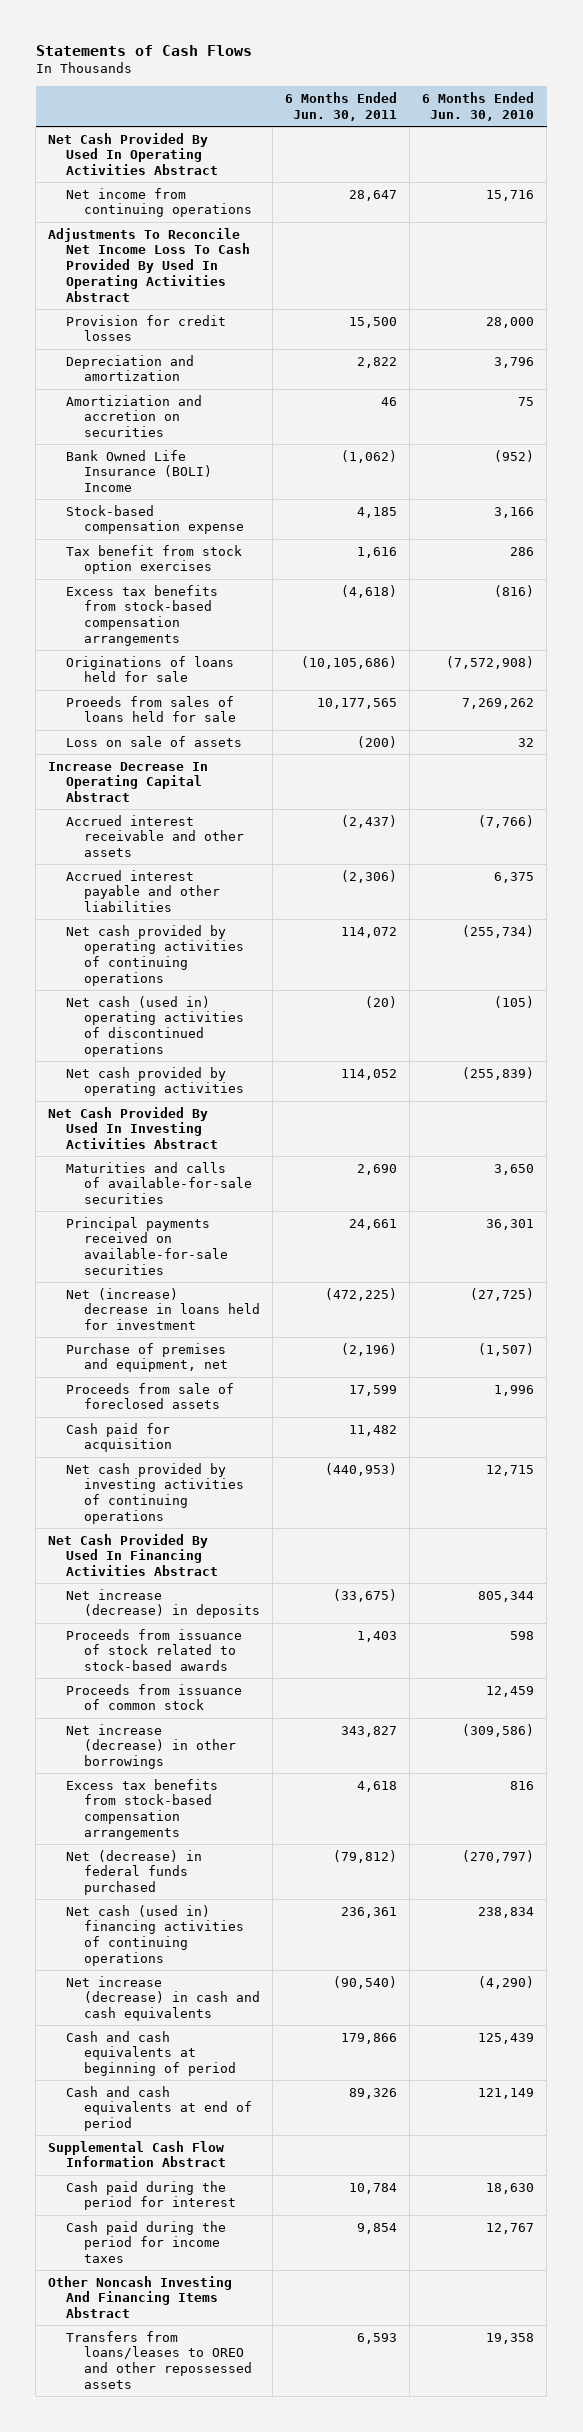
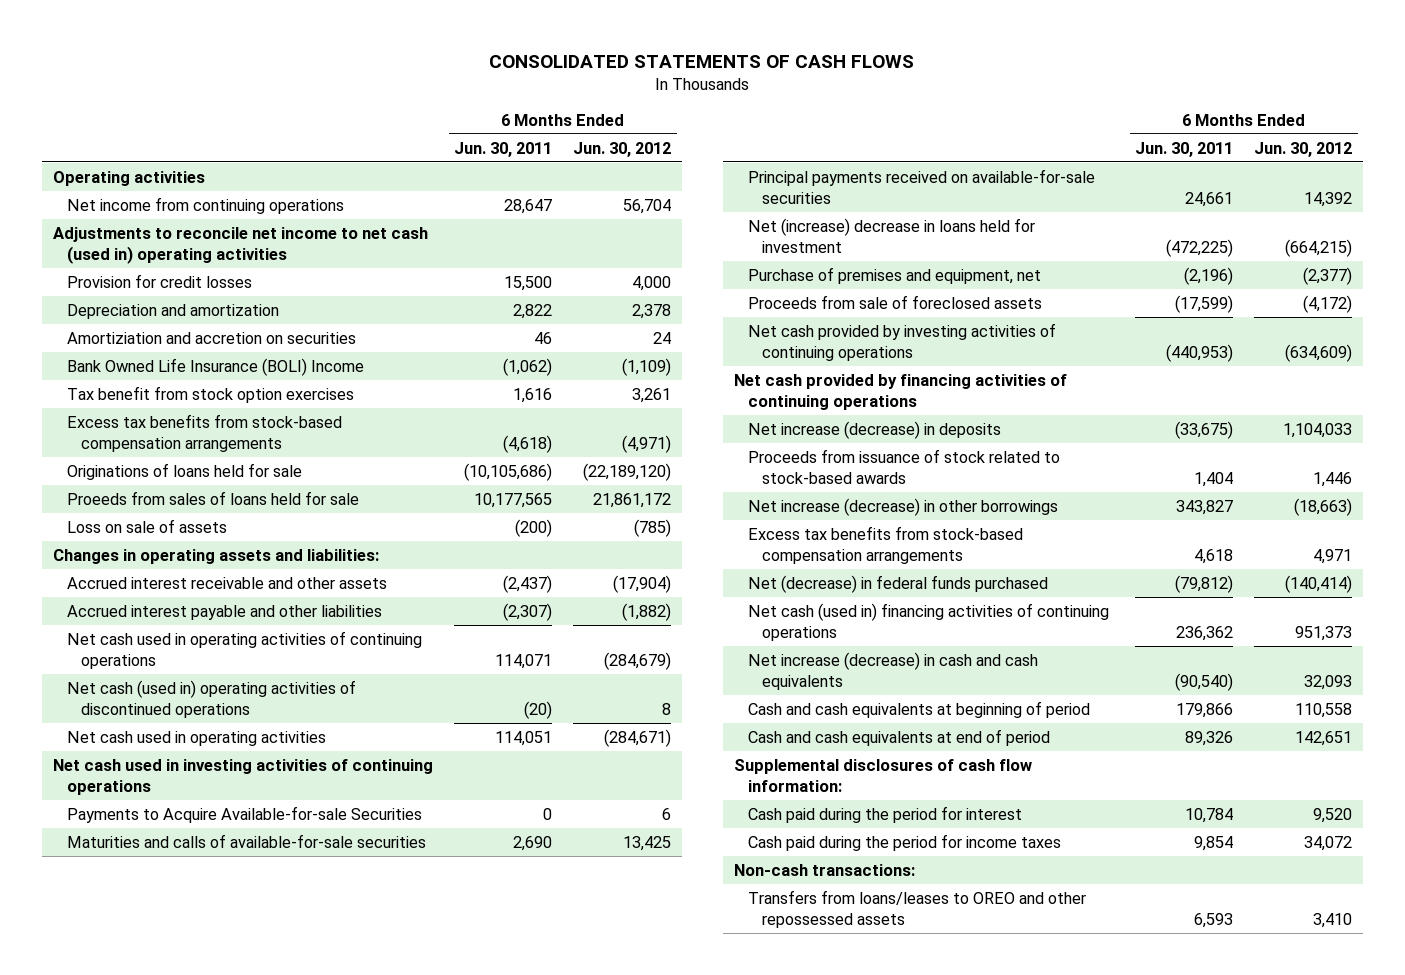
- Statements of Cash Flows
+ CONSOLIDATED STATEMENTS OF CASH FLOWS
- | 6 Months Ended Jun. 30, 2011 | 6 Months Ended Jun. 30, 2010
+ | 6 Months Ended Jun. 30, 2011 | 6 Months Ended Jun. 30, 2012
- Net Cash Provided By Used In Operating Activities Abstract
+ Operating activities
- Adjustments To Reconcile Net Income Loss To Cash Provided By Used In Operating Activities Abstract
+ Adjustments to reconcile net income to net cash (used in) operating activities
- Stock-based compensation expense | 4,185 | 3,166
- Increase Decrease In Operating Capital Abstract
+ Changes in operating assets and liabilities:
- Accrued interest payable and other liabilities | (2,306) | 6,375
- Net cash provided by operating activities of continuing operations | 114,072 | (255,734)
+ Accrued interest payable and other liabilities | (2,307) | (1,882)
+ Net cash used in operating activities of continuing operations | 114,071 | (284,679)
- Net cash provided by operating activities | 114,052 | (255,839)
- Net Cash Provided By Used In Investing Activities Abstract
+ Net cash used in operating activities | 114,051 | (284,671)
+ Net cash used in investing activities of continuing operations
+ Payments to Acquire Available-for-sale Securities | 0 | 6
- Proceeds from sale of foreclosed assets | 17,599 | 1,996
- Cash paid for acquisition | 11,482 |
+ Proceeds from sale of foreclosed assets | (17,599) | (4,172)
- Net Cash Provided By Used In Financing Activities Abstract
+ Net cash provided by financing activities of continuing operations
- Proceeds from issuance of stock related to stock-based awards | 1,403 | 598
- Proceeds from issuance of common stock | | 12,459
+ Proceeds from issuance of stock related to stock-based awards | 1,404 | 1,446
- Net cash (used in) financing activities of continuing operations | 236,361 | 238,834
+ Net cash (used in) financing activities of continuing operations | 236,362 | 951,373
- Supplemental Cash Flow Information Abstract
+ Supplemental disclosures of cash flow information:
- Other Noncash Investing And Financing Items Abstract
+ Non-cash transactions:

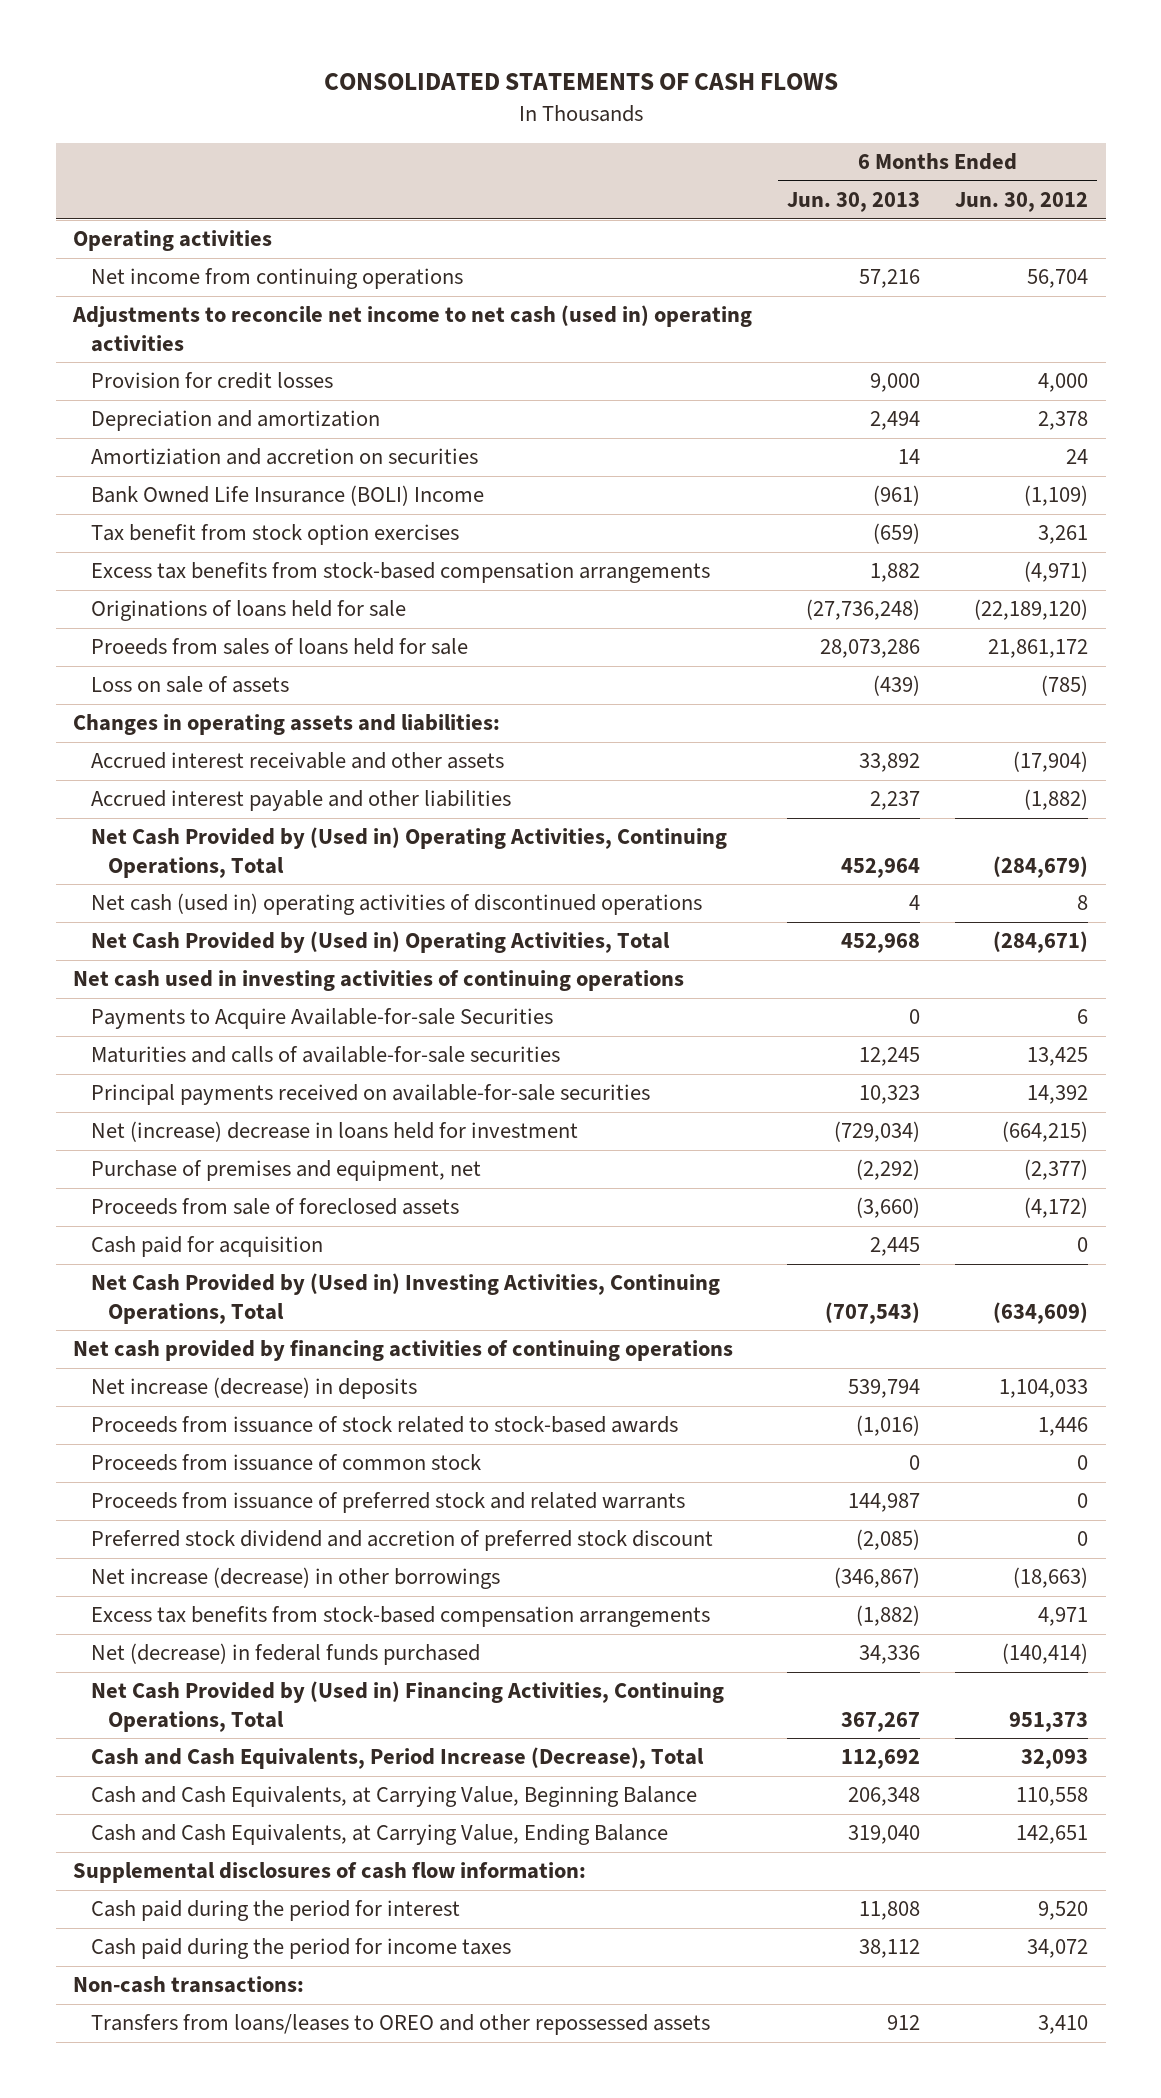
- | 6 Months Ended Jun. 30, 2011 | 6 Months Ended Jun. 30, 2012
+ | 6 Months Ended Jun. 30, 2013 | 6 Months Ended Jun. 30, 2012
- Net cash used in operating activities of continuing operations | 114,071 | (284,679)
+ Net Cash Provided by (Used in) Operating Activities, Continuing Operations, Total | 452,964 | (284,679)
- Net cash used in operating activities | 114,051 | (284,671)
+ Net Cash Provided by (Used in) Operating Activities, Total | 452,968 | (284,671)
- Net cash provided by investing activities of continuing operations | (440,953) | (634,609)
+ Cash paid for acquisition | 2,445 | 0
+ Net Cash Provided by (Used in) Investing Activities, Continuing Operations, Total | (707,543) | (634,609)
+ Proceeds from issuance of common stock | 0 | 0
+ Proceeds from issuance of preferred stock and related warrants | 144,987 | 0
+ Preferred stock dividend and accretion of preferred stock discount | (2,085) | 0
- Net cash (used in) financing activities of continuing operations | 236,362 | 951,373
- Net increase (decrease) in cash and cash equivalents | (90,540) | 32,093
- Cash and cash equivalents at beginning of period | 179,866 | 110,558
- Cash and cash equivalents at end of period | 89,326 | 142,651
+ Net Cash Provided by (Used in) Financing Activities, Continuing Operations, Total | 367,267 | 951,373
+ Cash and Cash Equivalents, Period Increase (Decrease), Total | 112,692 | 32,093
+ Cash and Cash Equivalents, at Carrying Value, Beginning Balance | 206,348 | 110,558
+ Cash and Cash Equivalents, at Carrying Value, Ending Balance | 319,040 | 142,651

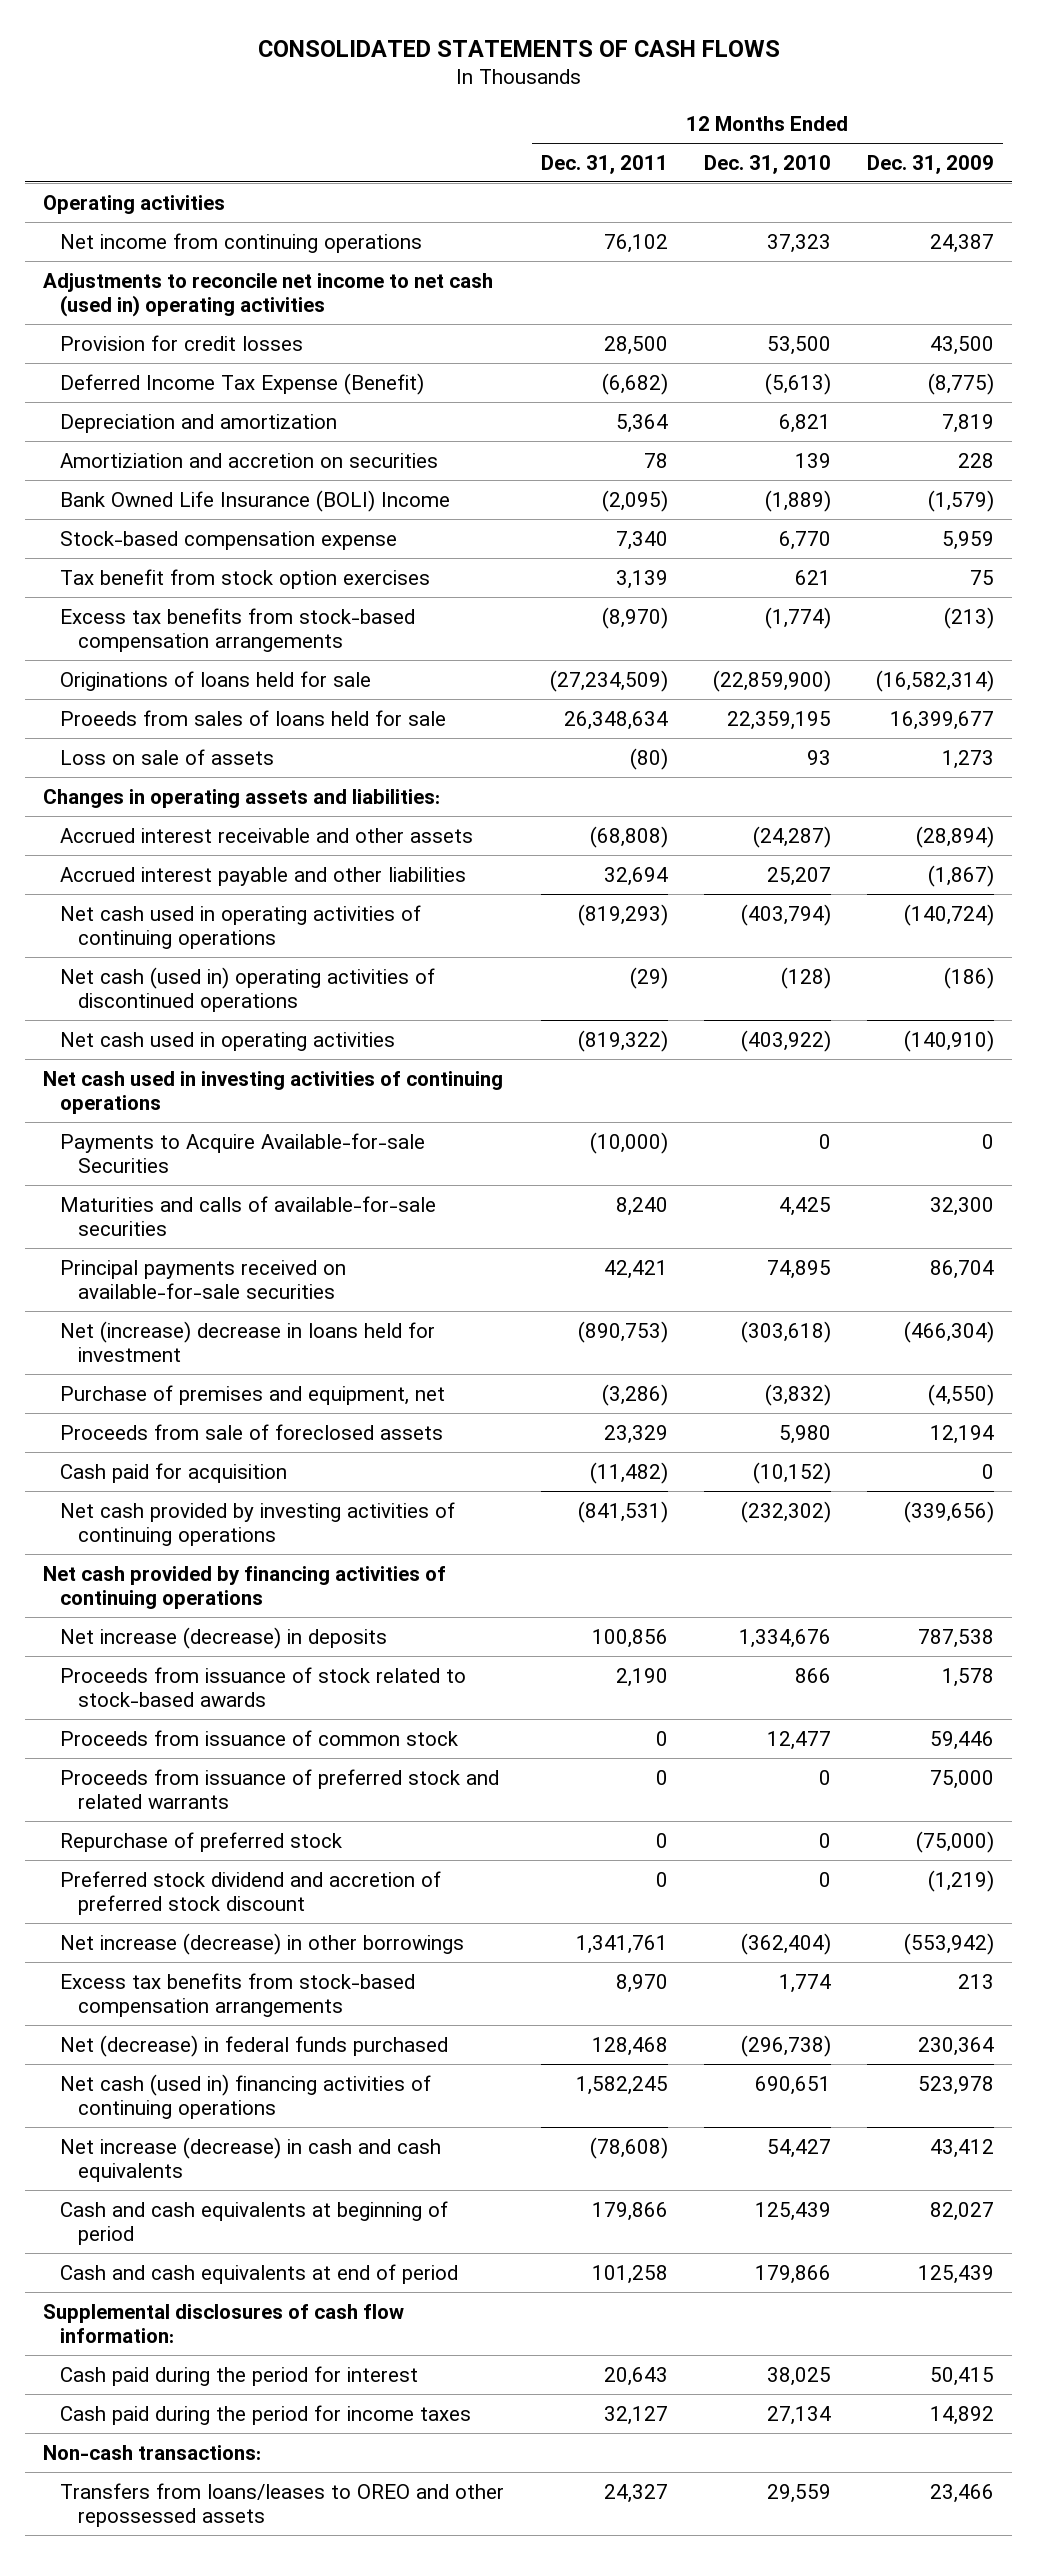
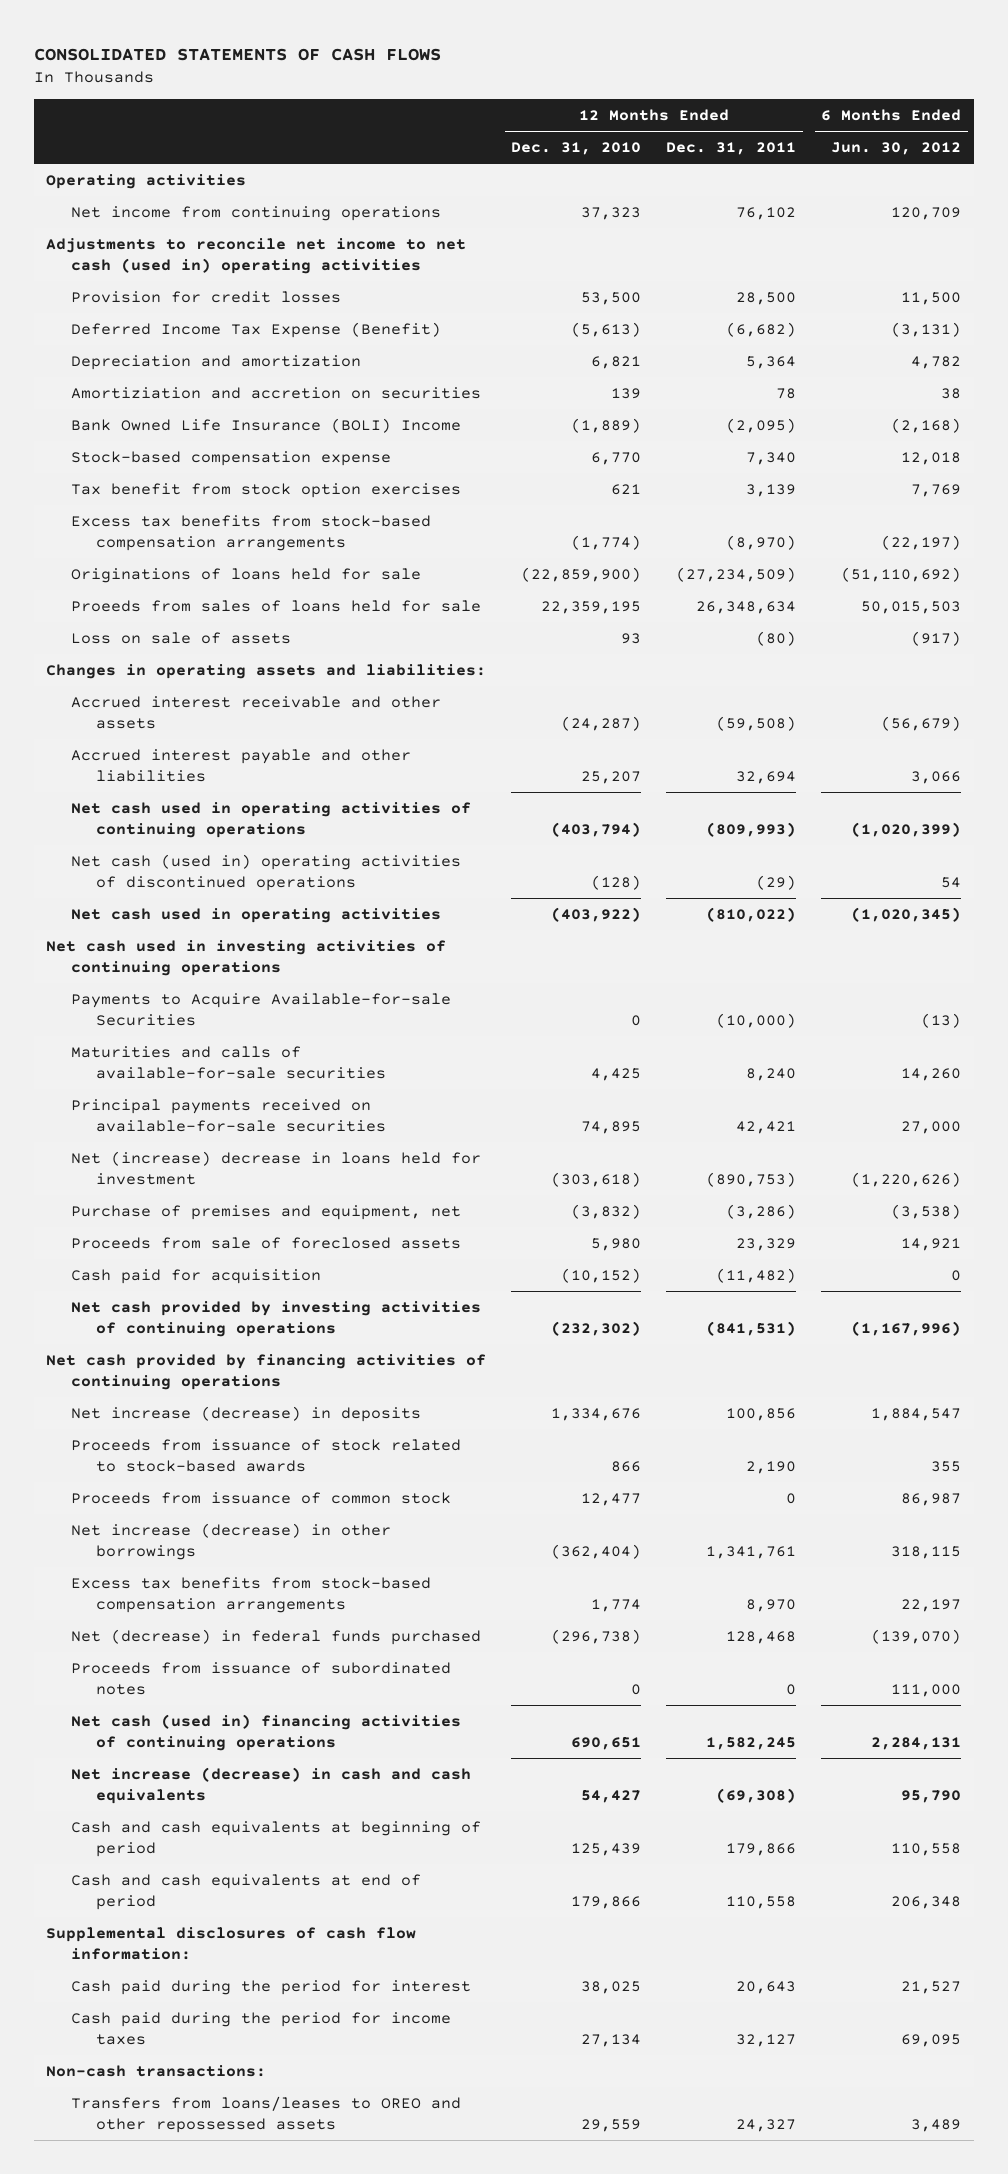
- | 12 Months Ended Dec. 31, 2011 | 12 Months Ended Dec. 31, 2010 | 12 Months Ended Dec. 31, 2009
+ | 12 Months Ended Dec. 31, 2010 | 12 Months Ended Dec. 31, 2011 | 6 Months Ended Jun. 30, 2012
- Accrued interest receivable and other assets | (68,808) | (24,287) | (28,894)
+ Accrued interest receivable and other assets | (24,287) | (59,508) | (56,679)
- Net cash used in operating activities of continuing operations | (819,293) | (403,794) | (140,724)
+ Net cash used in operating activities of continuing operations | (403,794) | (809,993) | (1,020,399)
- Net cash used in operating activities | (819,322) | (403,922) | (140,910)
+ Net cash used in operating activities | (403,922) | (810,022) | (1,020,345)
- Proceeds from issuance of preferred stock and related warrants | 0 | 0 | 75,000
- Repurchase of preferred stock | 0 | 0 | (75,000)
- Preferred stock dividend and accretion of preferred stock discount | 0 | 0 | (1,219)
+ Proceeds from issuance of subordinated notes | 0 | 0 | 111,000
- Net increase (decrease) in cash and cash equivalents | (78,608) | 54,427 | 43,412
+ Net increase (decrease) in cash and cash equivalents | 54,427 | (69,308) | 95,790
- Cash and cash equivalents at end of period | 101,258 | 179,866 | 125,439
+ Cash and cash equivalents at end of period | 179,866 | 110,558 | 206,348

